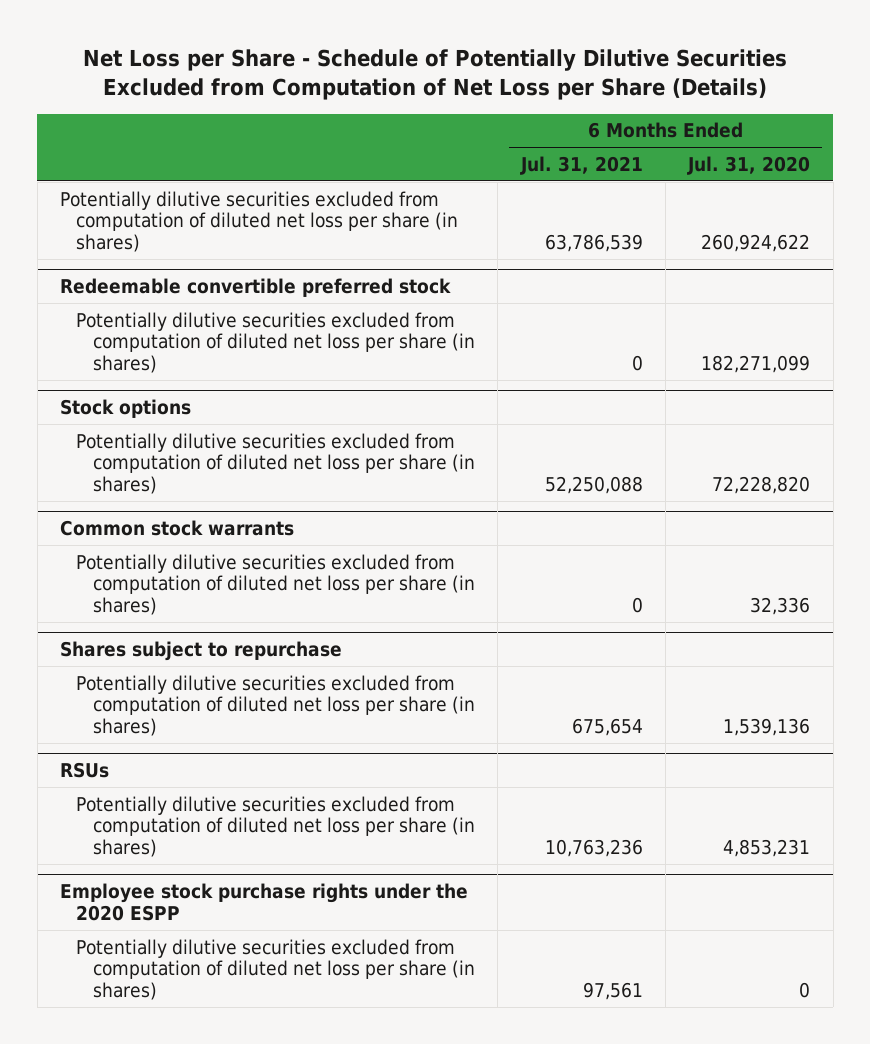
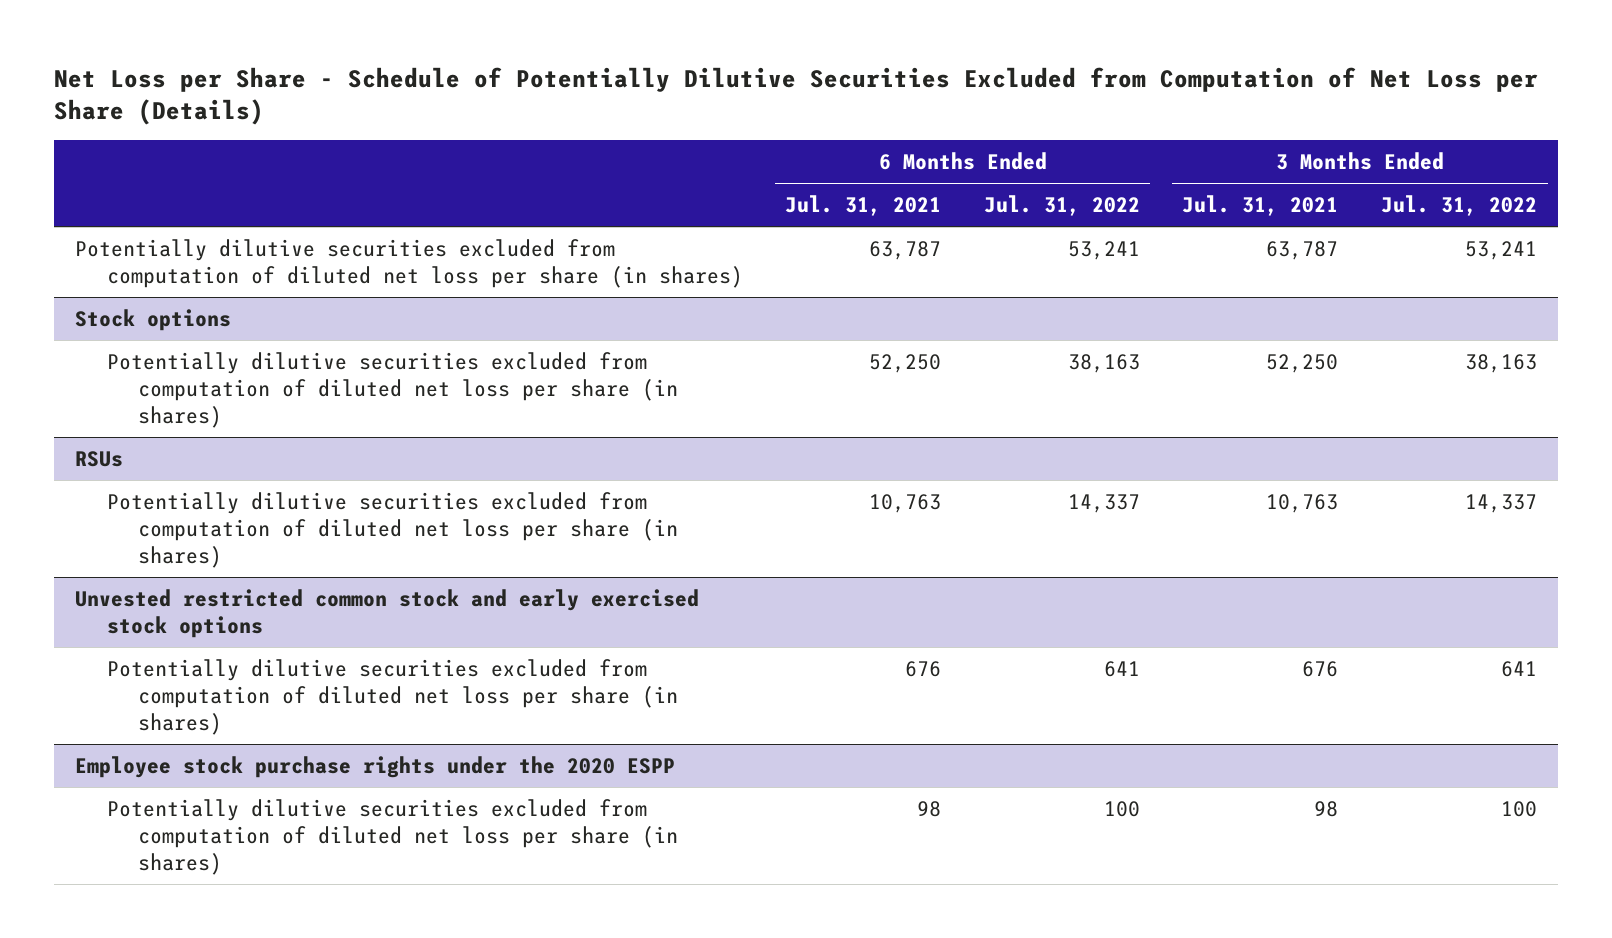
- | 6 Months Ended Jul. 31, 2021 | 6 Months Ended Jul. 31, 2020
+ | 6 Months Ended Jul. 31, 2021 | 6 Months Ended Jul. 31, 2022 | 3 Months Ended Jul. 31, 2021 | 3 Months Ended Jul. 31, 2022
- Potentially dilutive securities excluded from computation of diluted net loss per share (in shares) | 63,786,539 | 260,924,622
- Redeemable convertible preferred stock
- Potentially dilutive securities excluded from computation of diluted net loss per share (in shares) | 0 | 182,271,099
+ Potentially dilutive securities excluded from computation of diluted net loss per share (in shares) | 63,787 | 53,241 | 63,787 | 53,241
@ Stock options
- Potentially dilutive securities excluded from computation of diluted net loss per share (in shares) | 52,250,088 | 72,228,820
- Common stock warrants
- Potentially dilutive securities excluded from computation of diluted net loss per share (in shares) | 0 | 32,336
- Shares subject to repurchase
- Potentially dilutive securities excluded from computation of diluted net loss per share (in shares) | 675,654 | 1,539,136
@ Stock options
+ Potentially dilutive securities excluded from computation of diluted net loss per share (in shares) | 52,250 | 38,163 | 52,250 | 38,163
@ RSUs
- Potentially dilutive securities excluded from computation of diluted net loss per share (in shares) | 10,763,236 | 4,853,231
+ Potentially dilutive securities excluded from computation of diluted net loss per share (in shares) | 10,763 | 14,337 | 10,763 | 14,337
+ Unvested restricted common stock and early exercised stock options
+ Potentially dilutive securities excluded from computation of diluted net loss per share (in shares) | 676 | 641 | 676 | 641
@ Employee stock purchase rights under the 2020 ESPP
- Potentially dilutive securities excluded from computation of diluted net loss per share (in shares) | 97,561 | 0
+ Potentially dilutive securities excluded from computation of diluted net loss per share (in shares) | 98 | 100 | 98 | 100

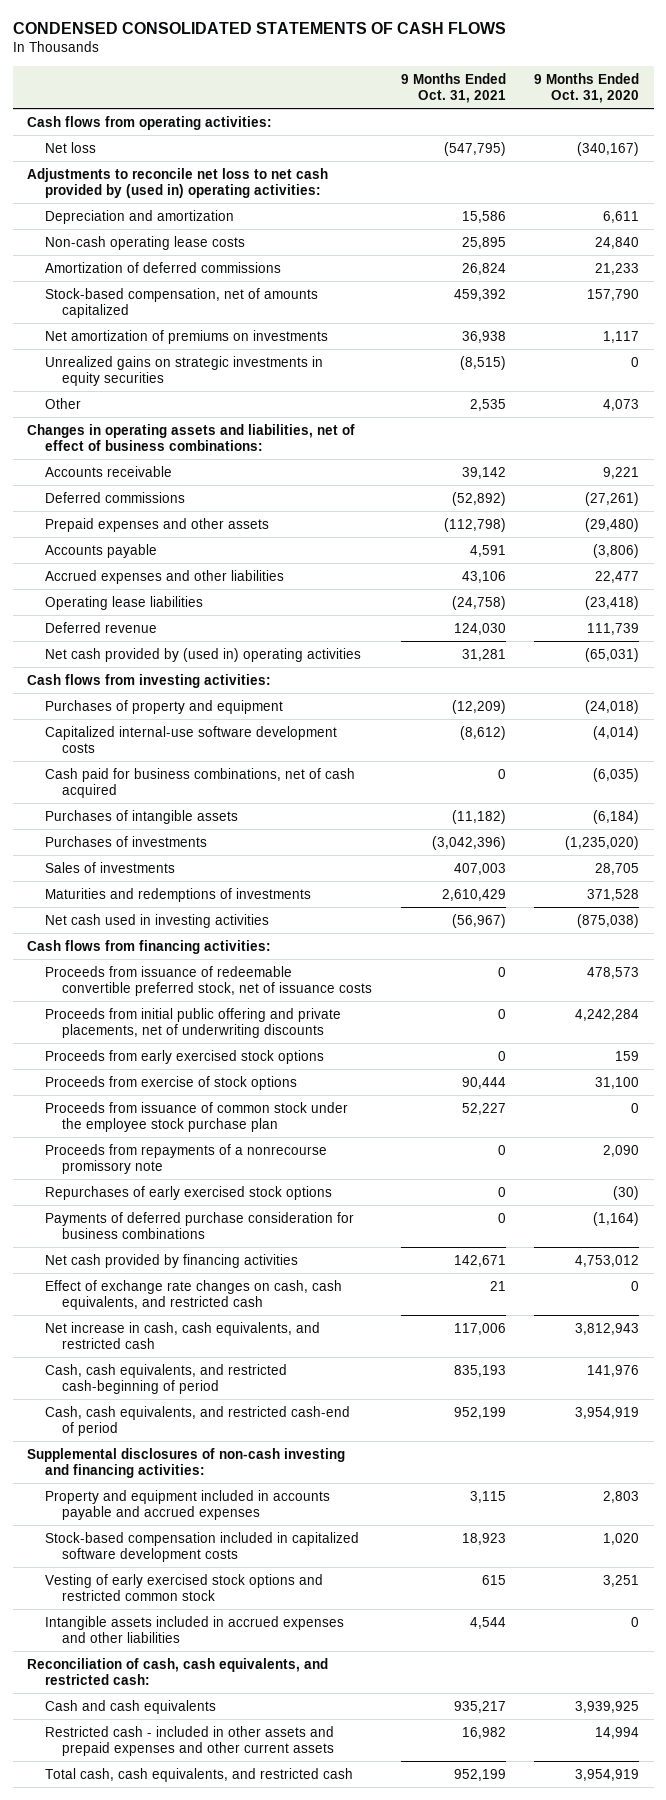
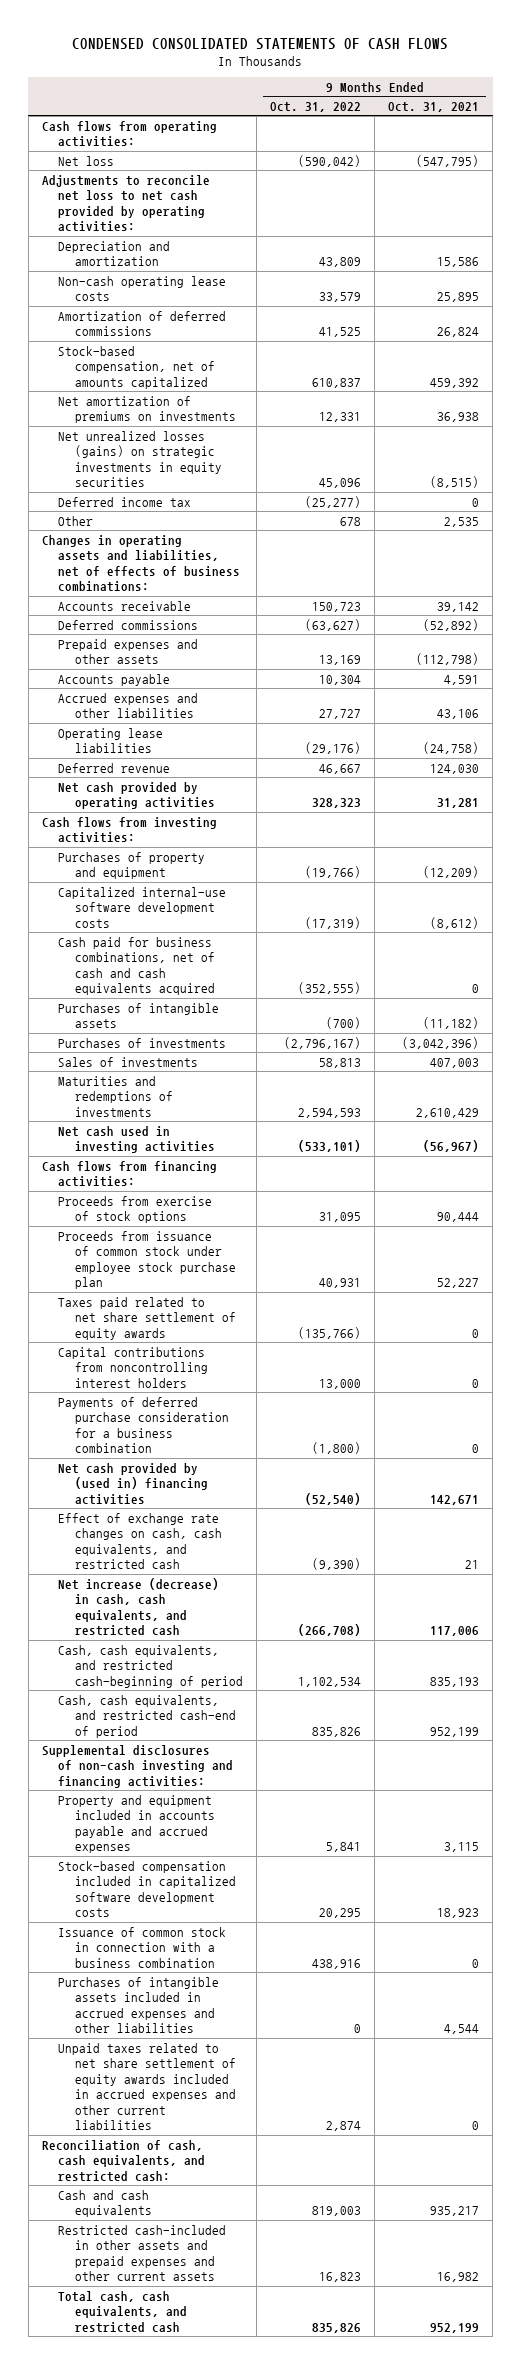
- | 9 Months Ended Oct. 31, 2021 | 9 Months Ended Oct. 31, 2020
+ | 9 Months Ended Oct. 31, 2022 | 9 Months Ended Oct. 31, 2021
- Adjustments to reconcile net loss to net cash provided by (used in) operating activities:
+ Adjustments to reconcile net loss to net cash provided by operating activities:
- Unrealized gains on strategic investments in equity securities | (8,515) | 0
+ Net unrealized losses (gains) on strategic investments in equity securities | 45,096 | (8,515)
+ Deferred income tax | (25,277) | 0
- Changes in operating assets and liabilities, net of effect of business combinations:
+ Changes in operating assets and liabilities, net of effects of business combinations:
- Net cash provided by (used in) operating activities | 31,281 | (65,031)
+ Net cash provided by operating activities | 328,323 | 31,281
- Cash paid for business combinations, net of cash acquired | 0 | (6,035)
+ Cash paid for business combinations, net of cash and cash equivalents acquired | (352,555) | 0
- Proceeds from issuance of redeemable convertible preferred stock, net of issuance costs | 0 | 478,573
- Proceeds from initial public offering and private placements, net of underwriting discounts | 0 | 4,242,284
- Proceeds from early exercised stock options | 0 | 159
- Proceeds from issuance of common stock under the employee stock purchase plan | 52,227 | 0
- Proceeds from repayments of a nonrecourse promissory note | 0 | 2,090
- Repurchases of early exercised stock options | 0 | (30)
- Payments of deferred purchase consideration for business combinations | 0 | (1,164)
- Net cash provided by financing activities | 142,671 | 4,753,012
+ Proceeds from issuance of common stock under employee stock purchase plan | 40,931 | 52,227
+ Taxes paid related to net share settlement of equity awards | (135,766) | 0
+ Capital contributions from noncontrolling interest holders | 13,000 | 0
+ Payments of deferred purchase consideration for a business combination | (1,800) | 0
+ Net cash provided by (used in) financing activities | (52,540) | 142,671
- Net increase in cash, cash equivalents, and restricted cash | 117,006 | 3,812,943
+ Net increase (decrease) in cash, cash equivalents, and restricted cash | (266,708) | 117,006
- Vesting of early exercised stock options and restricted common stock | 615 | 3,251
- Intangible assets included in accrued expenses and other liabilities | 4,544 | 0
+ Issuance of common stock in connection with a business combination | 438,916 | 0
+ Purchases of intangible assets included in accrued expenses and other liabilities | 0 | 4,544
+ Unpaid taxes related to net share settlement of equity awards included in accrued expenses and other current liabilities | 2,874 | 0
- Restricted cash - included in other assets and prepaid expenses and other current assets | 16,982 | 14,994
+ Restricted cash-included in other assets and prepaid expenses and other current assets | 16,823 | 16,982

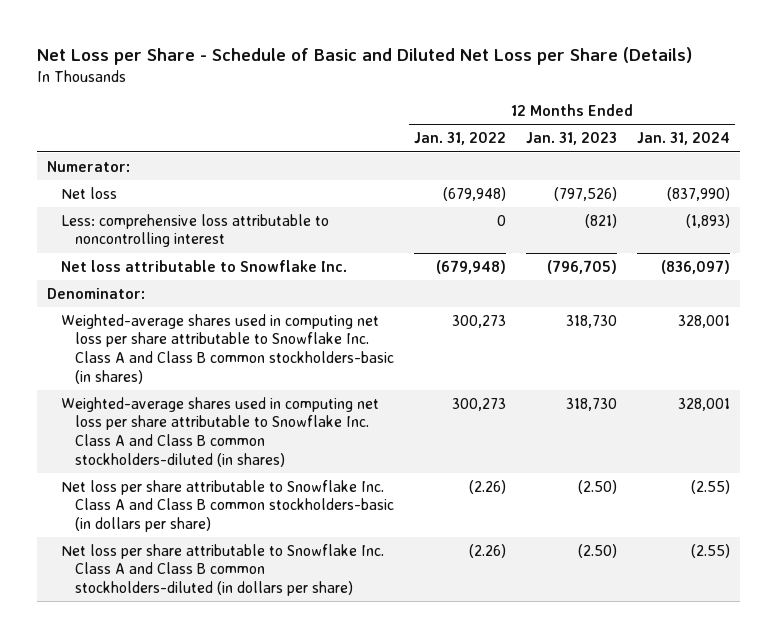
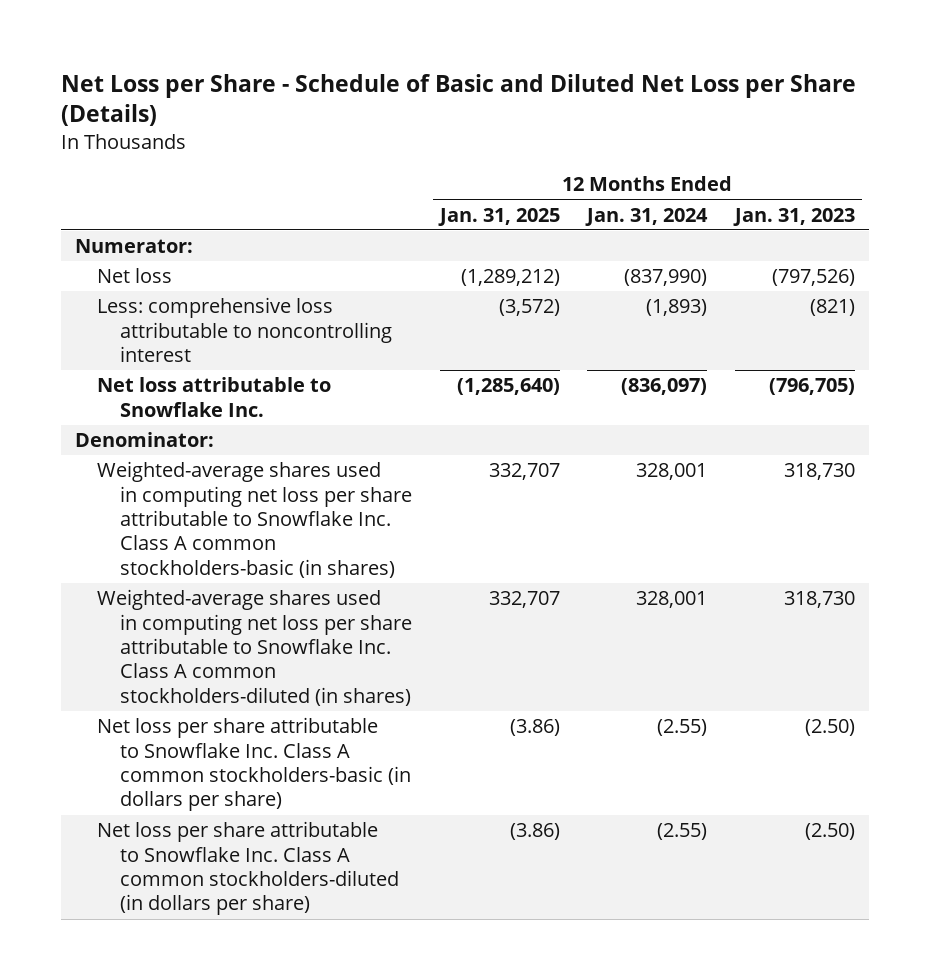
- | 12 Months Ended Jan. 31, 2022 | 12 Months Ended Jan. 31, 2023 | 12 Months Ended Jan. 31, 2024
+ | 12 Months Ended Jan. 31, 2025 | 12 Months Ended Jan. 31, 2024 | 12 Months Ended Jan. 31, 2023
- Weighted-average shares used in computing net loss per share attributable to Snowflake Inc. Class A and Class B common stockholders-basic (in shares) | 300,273 | 318,730 | 328,001
- Weighted-average shares used in computing net loss per share attributable to Snowflake Inc. Class A and Class B common stockholders-diluted (in shares) | 300,273 | 318,730 | 328,001
- Net loss per share attributable to Snowflake Inc. Class A and Class B common stockholders-basic (in dollars per share) | (2.26) | (2.50) | (2.55)
- Net loss per share attributable to Snowflake Inc. Class A and Class B common stockholders-diluted (in dollars per share) | (2.26) | (2.50) | (2.55)
+ Weighted-average shares used in computing net loss per share attributable to Snowflake Inc. Class A common stockholders-basic (in shares) | 332,707 | 328,001 | 318,730
+ Weighted-average shares used in computing net loss per share attributable to Snowflake Inc. Class A common stockholders-diluted (in shares) | 332,707 | 328,001 | 318,730
+ Net loss per share attributable to Snowflake Inc. Class A common stockholders-basic (in dollars per share) | (3.86) | (2.55) | (2.50)
+ Net loss per share attributable to Snowflake Inc. Class A common stockholders-diluted (in dollars per share) | (3.86) | (2.55) | (2.50)

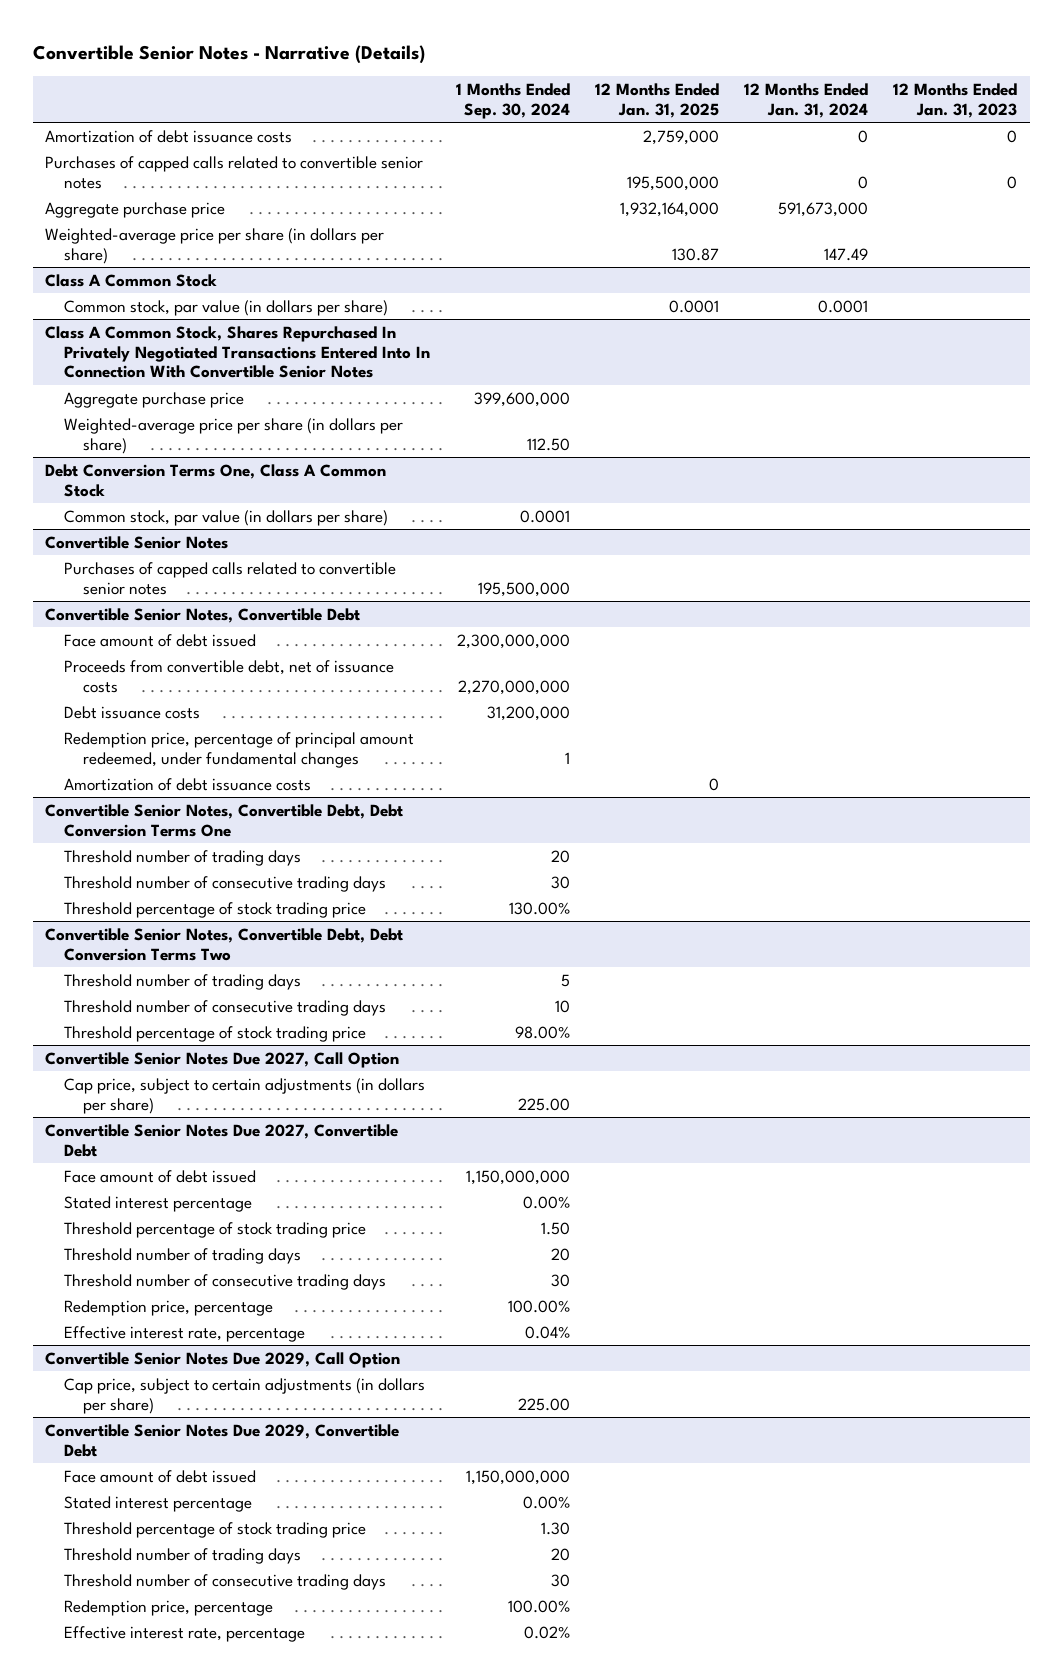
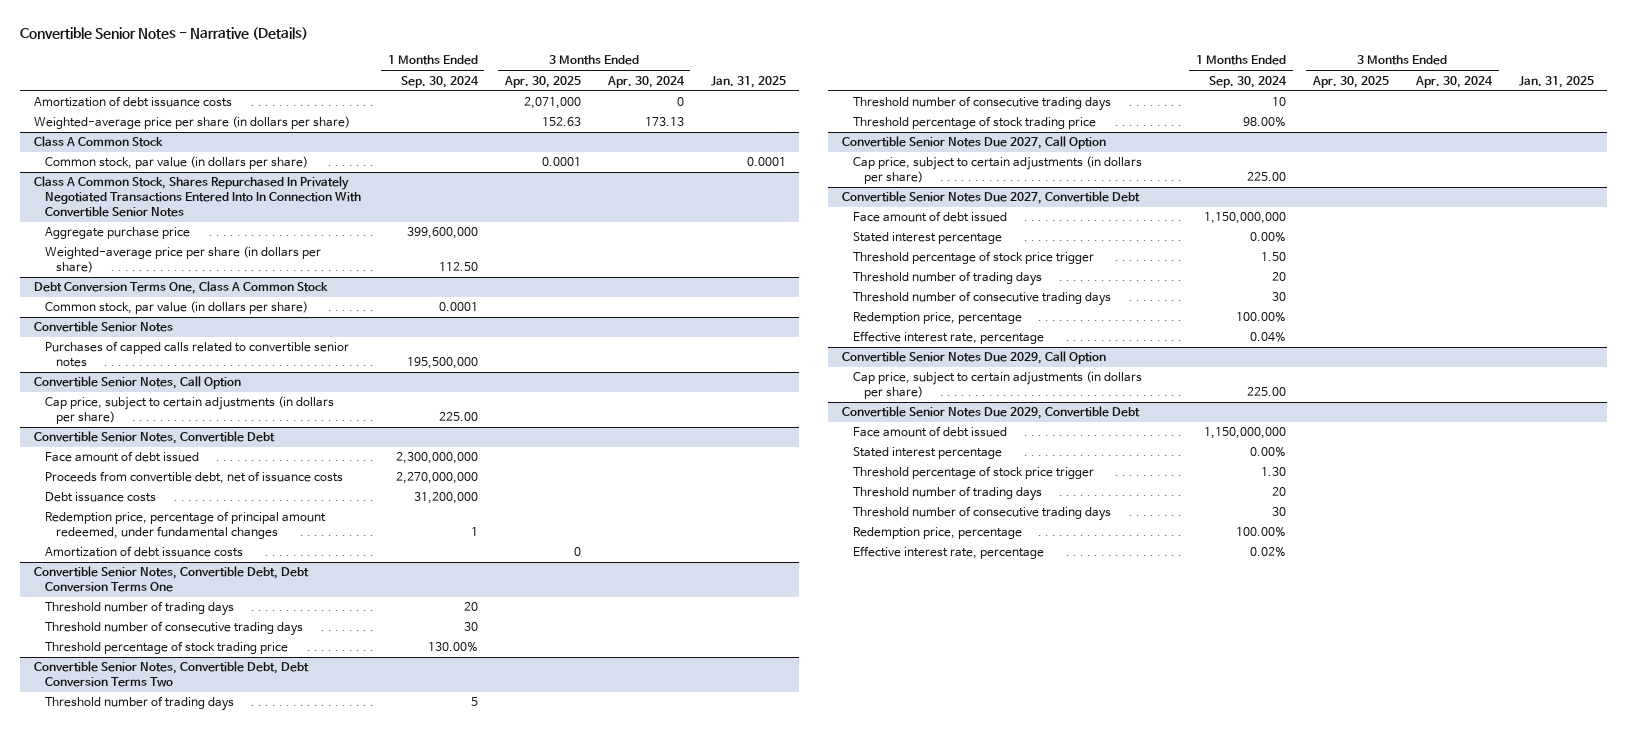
- | 1 Months Ended Sep. 30, 2024 | 12 Months Ended Jan. 31, 2025 | 12 Months Ended Jan. 31, 2024 | 12 Months Ended Jan. 31, 2023
+ | 1 Months Ended Sep. 30, 2024 | 3 Months Ended Apr. 30, 2025 | 3 Months Ended Apr. 30, 2024 | Jan. 31, 2025
- Purchases of capped calls related to convertible senior notes | | 195,500,000 | 0 | 0
- Aggregate purchase price | | 1,932,164,000 | 591,673,000 |
+ Convertible Senior Notes, Call Option
+ Cap price, subject to certain adjustments (in dollars per share) | 225.00 | | |
@ Convertible Senior Notes Due 2027, Convertible Debt
- Threshold percentage of stock trading price | 1.50 | | |
+ Threshold percentage of stock price trigger | 1.50 | | |
@ Convertible Senior Notes Due 2029, Convertible Debt
- Threshold percentage of stock trading price | 1.30 | | |
+ Threshold percentage of stock price trigger | 1.30 | | |

